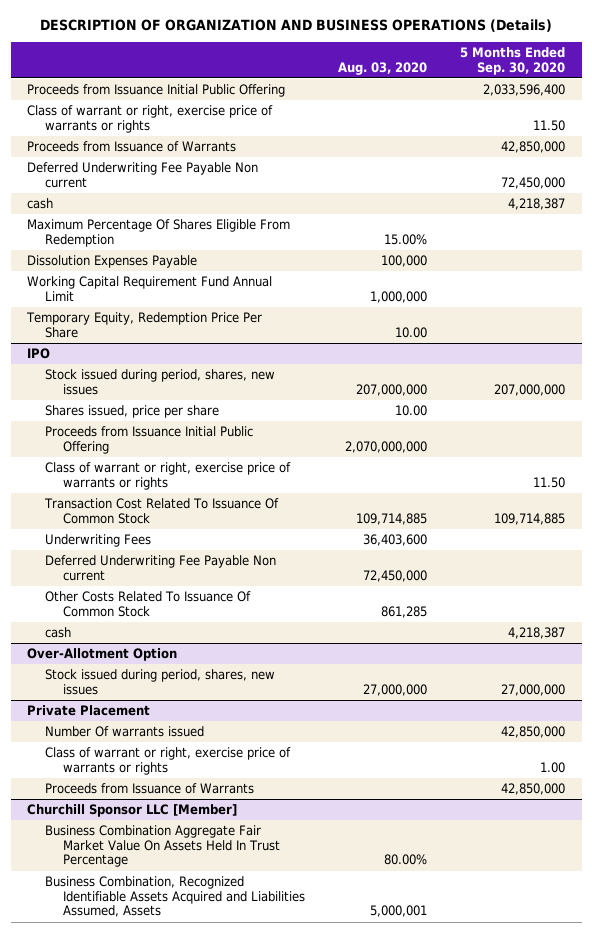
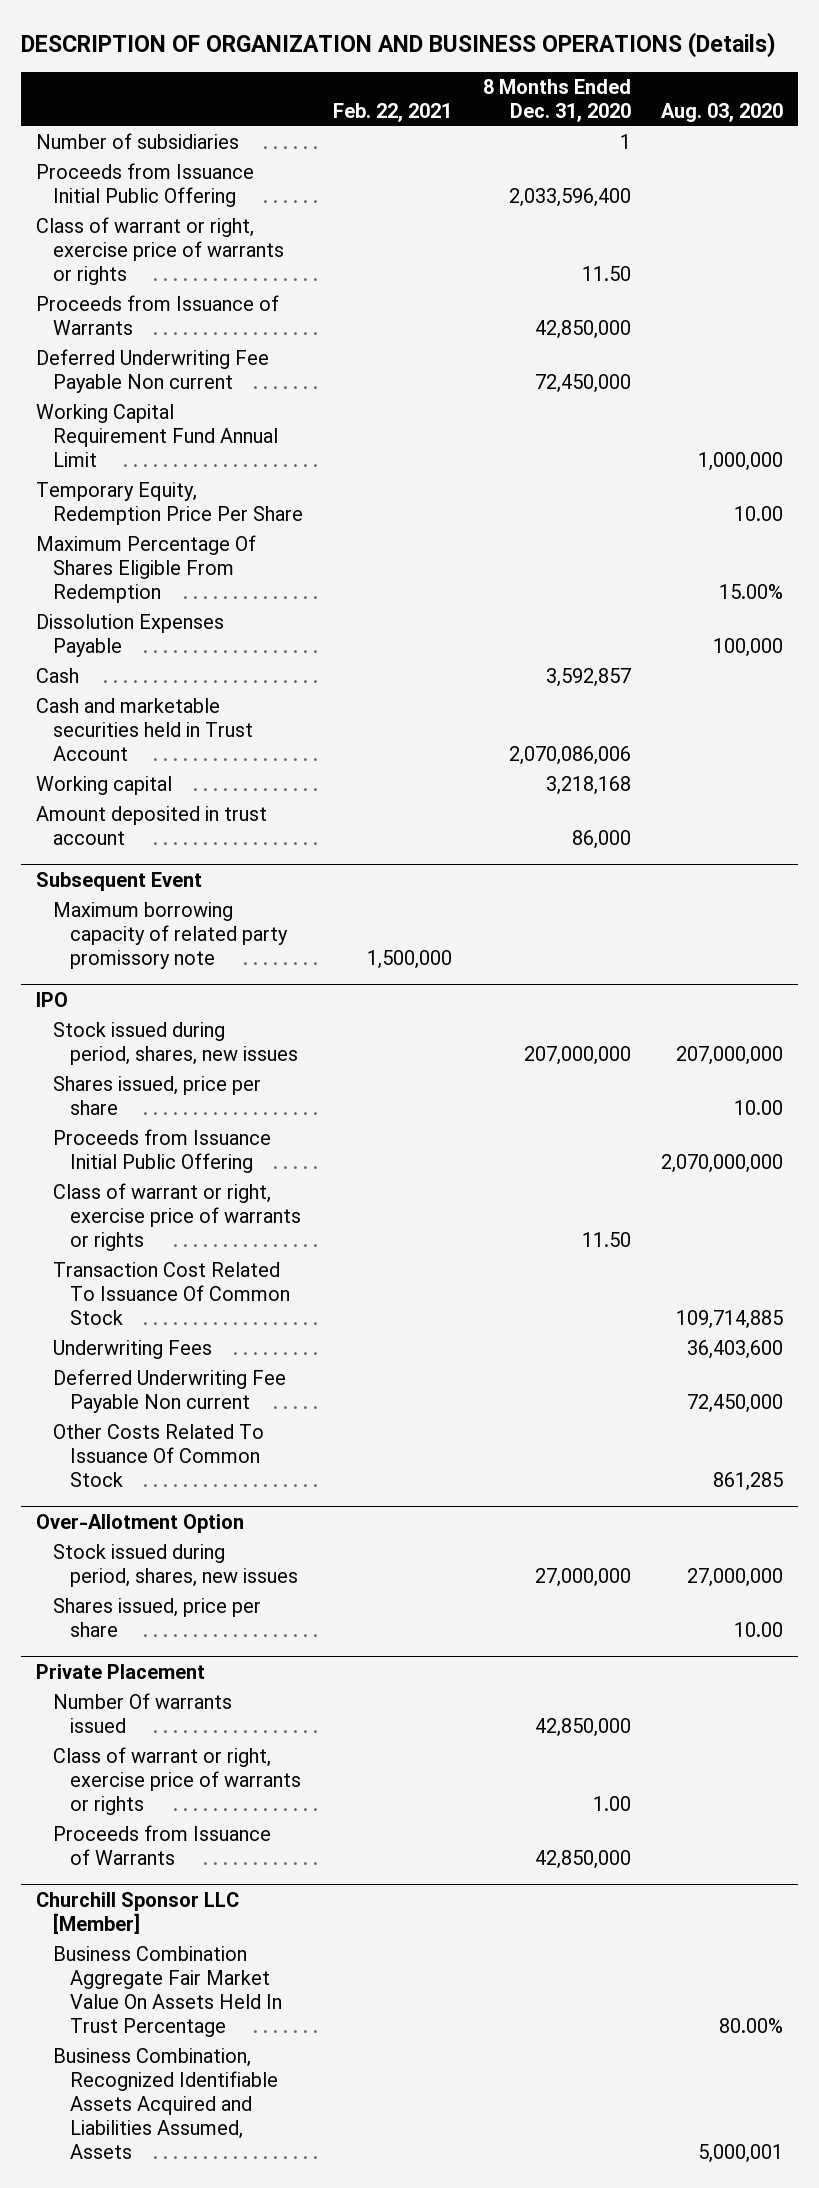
- | Aug. 03, 2020 | 5 Months Ended Sep. 30, 2020
+ | Feb. 22, 2021 | 8 Months Ended Dec. 31, 2020 | Aug. 03, 2020
+ Number of subsidiaries | | 1 |
- cash | | 4,218,387
moved down: Maximum Percentage Of Shares Eligible From Redemption | | | 15.00%
moved down: Dissolution Expenses Payable | | | 100,000
+ Cash | | 3,592,857 |
+ Cash and marketable securities held in Trust Account | | 2,070,086,006 |
+ Working capital | | 3,218,168 |
+ Amount deposited in trust account | | 86,000 |
+ Subsequent Event
+ Maximum borrowing capacity of related party promissory note | 1,500,000 | |
@ IPO
- cash | | 4,218,387
@ Over-Allotment Option
+ Shares issued, price per share | | | 10.00

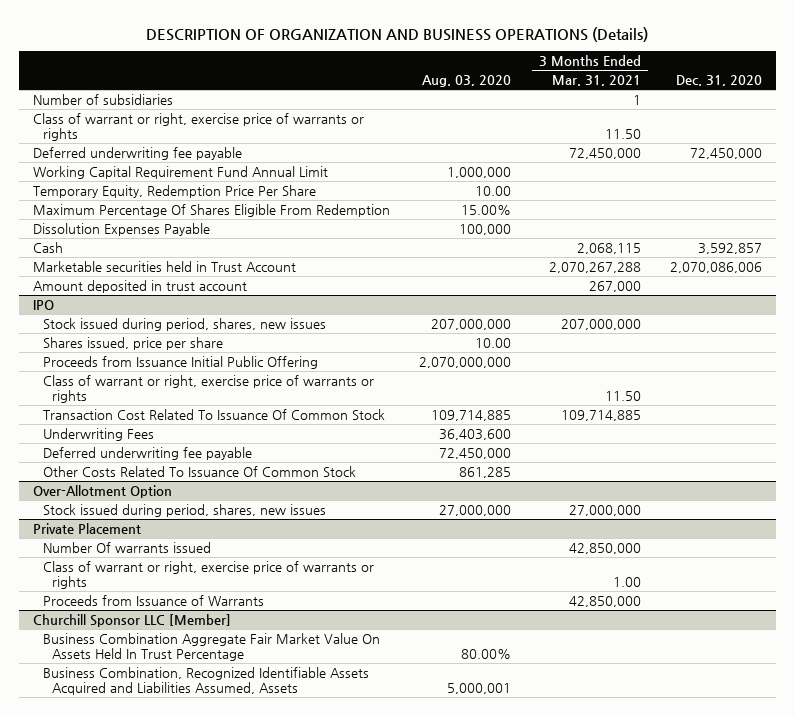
- | Feb. 22, 2021 | 8 Months Ended Dec. 31, 2020 | Aug. 03, 2020
+ | Aug. 03, 2020 | 3 Months Ended Mar. 31, 2021 | Dec. 31, 2020
- Proceeds from Issuance Initial Public Offering | | 2,033,596,400 |
- Proceeds from Issuance of Warrants | | 42,850,000 |
- Deferred Underwriting Fee Payable Non current | | 72,450,000 |
+ Deferred underwriting fee payable | | 72,450,000 | 72,450,000
- Cash and marketable securities held in Trust Account | | 2,070,086,006 |
- Working capital | | 3,218,168 |
+ Marketable securities held in Trust Account | | 2,070,267,288 | 2,070,086,006
- Subsequent Event
- Maximum borrowing capacity of related party promissory note | 1,500,000 | |
@ IPO
- Deferred Underwriting Fee Payable Non current | | | 72,450,000
+ Deferred underwriting fee payable | 72,450,000 | |
@ Over-Allotment Option
- Shares issued, price per share | | | 10.00

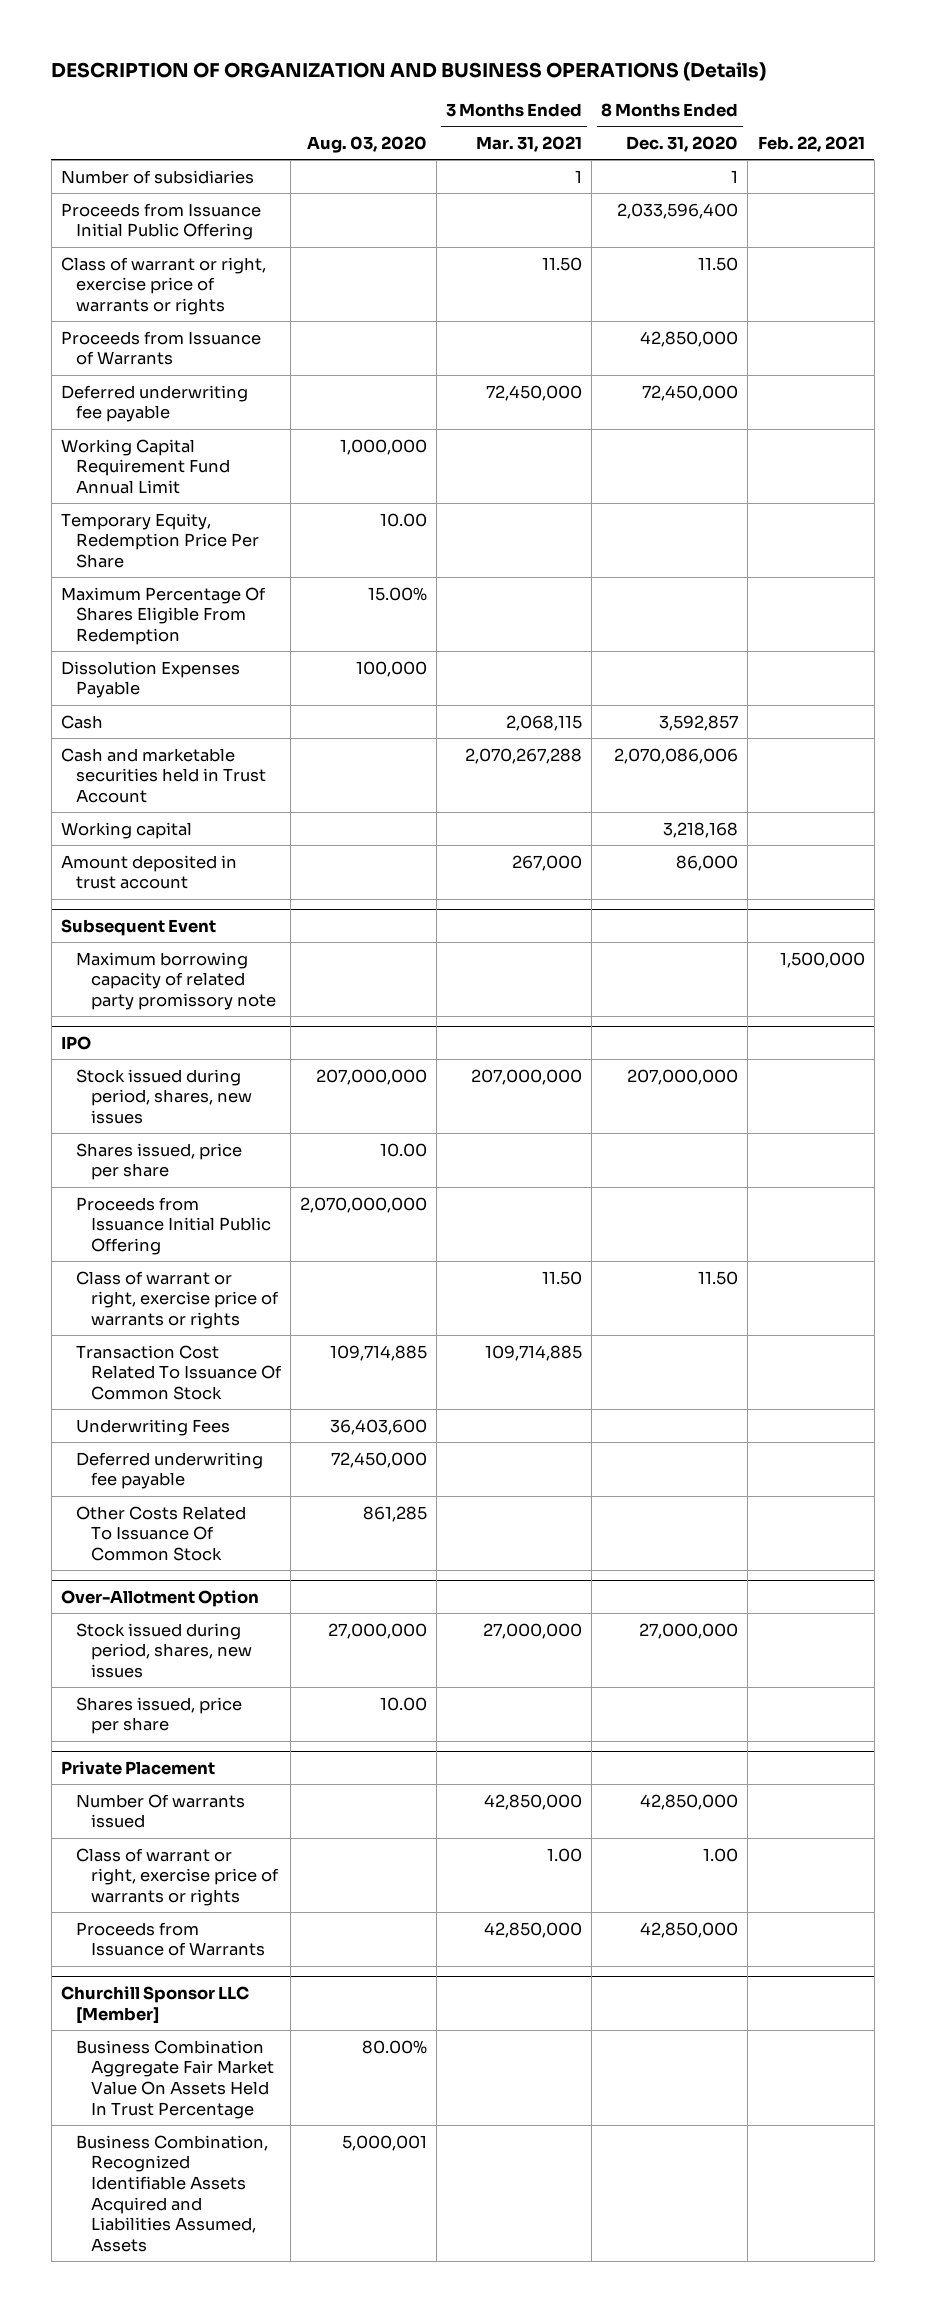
- | Aug. 03, 2020 | 3 Months Ended Mar. 31, 2021 | Dec. 31, 2020
+ | Aug. 03, 2020 | 3 Months Ended Mar. 31, 2021 | 8 Months Ended Dec. 31, 2020 | Feb. 22, 2021
+ Proceeds from Issuance Initial Public Offering | | | 2,033,596,400 |
+ Proceeds from Issuance of Warrants | | | 42,850,000 |
- Marketable securities held in Trust Account | | 2,070,267,288 | 2,070,086,006
+ Cash and marketable securities held in Trust Account | | 2,070,267,288 | 2,070,086,006 |
+ Working capital | | | 3,218,168 |
+ Subsequent Event
+ Maximum borrowing capacity of related party promissory note | | | | 1,500,000
@ Over-Allotment Option
+ Shares issued, price per share | 10.00 | | |

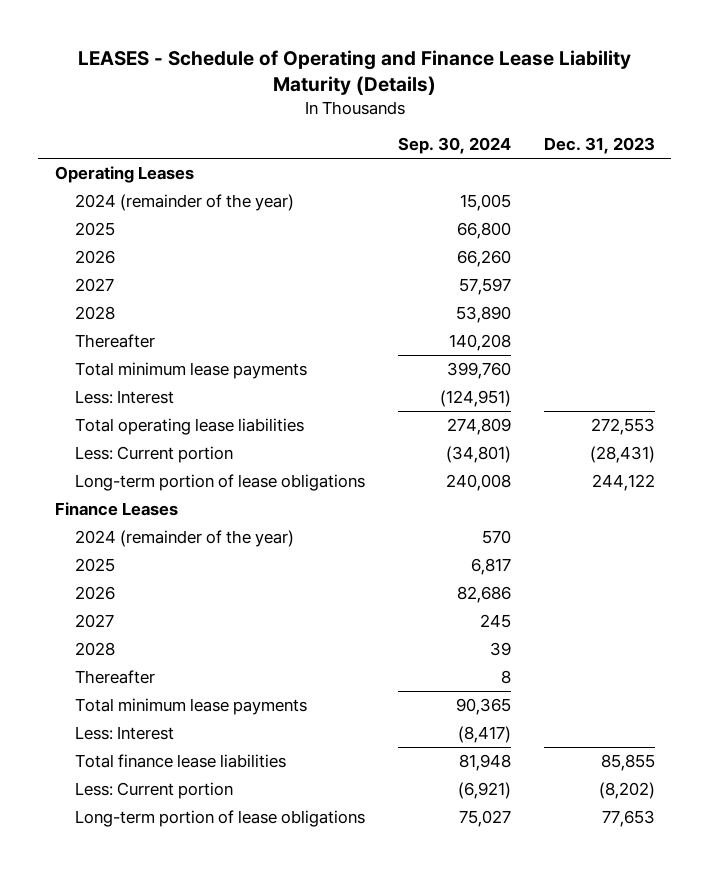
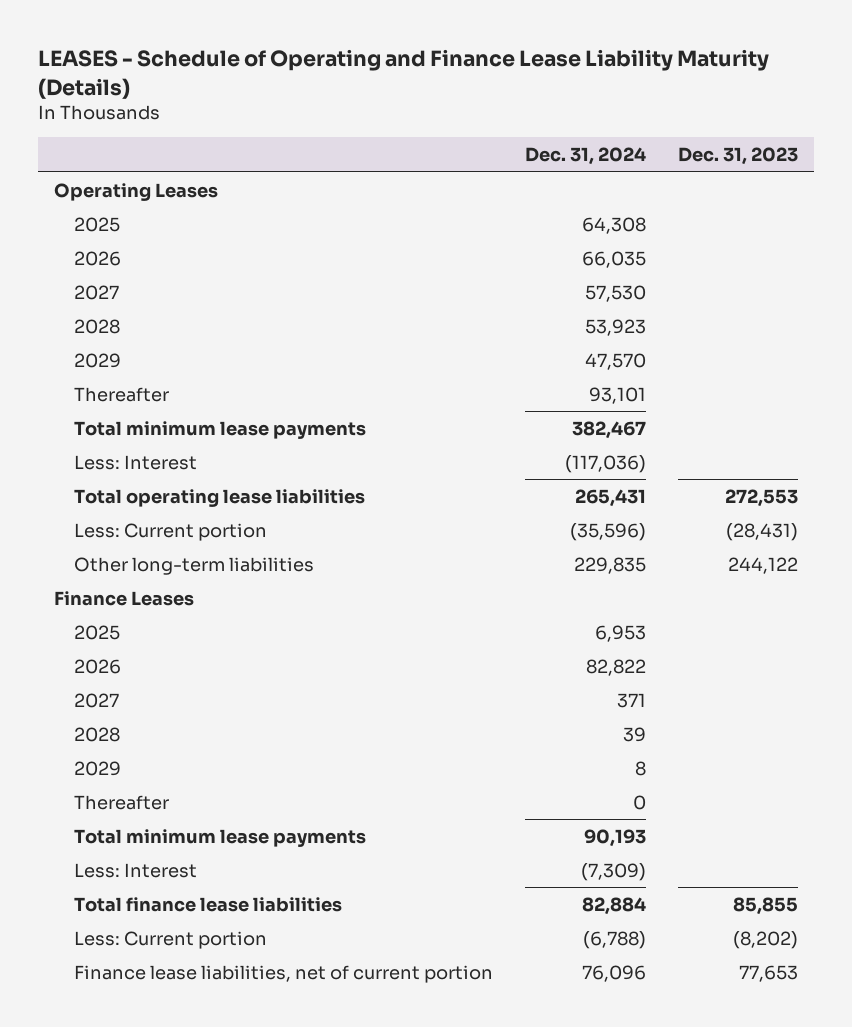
- | Sep. 30, 2024 | Dec. 31, 2023
+ | Dec. 31, 2024 | Dec. 31, 2023
- 2024 (remainder of the year) | 15,005 |
+ 2029 | 47,570 |
- Long-term portion of lease obligations | 240,008 | 244,122
+ Other long-term liabilities | 229,835 | 244,122
- 2024 (remainder of the year) | 570 |
+ 2029 | 8 |
- Long-term portion of lease obligations | 75,027 | 77,653
+ Finance lease liabilities, net of current portion | 76,096 | 77,653

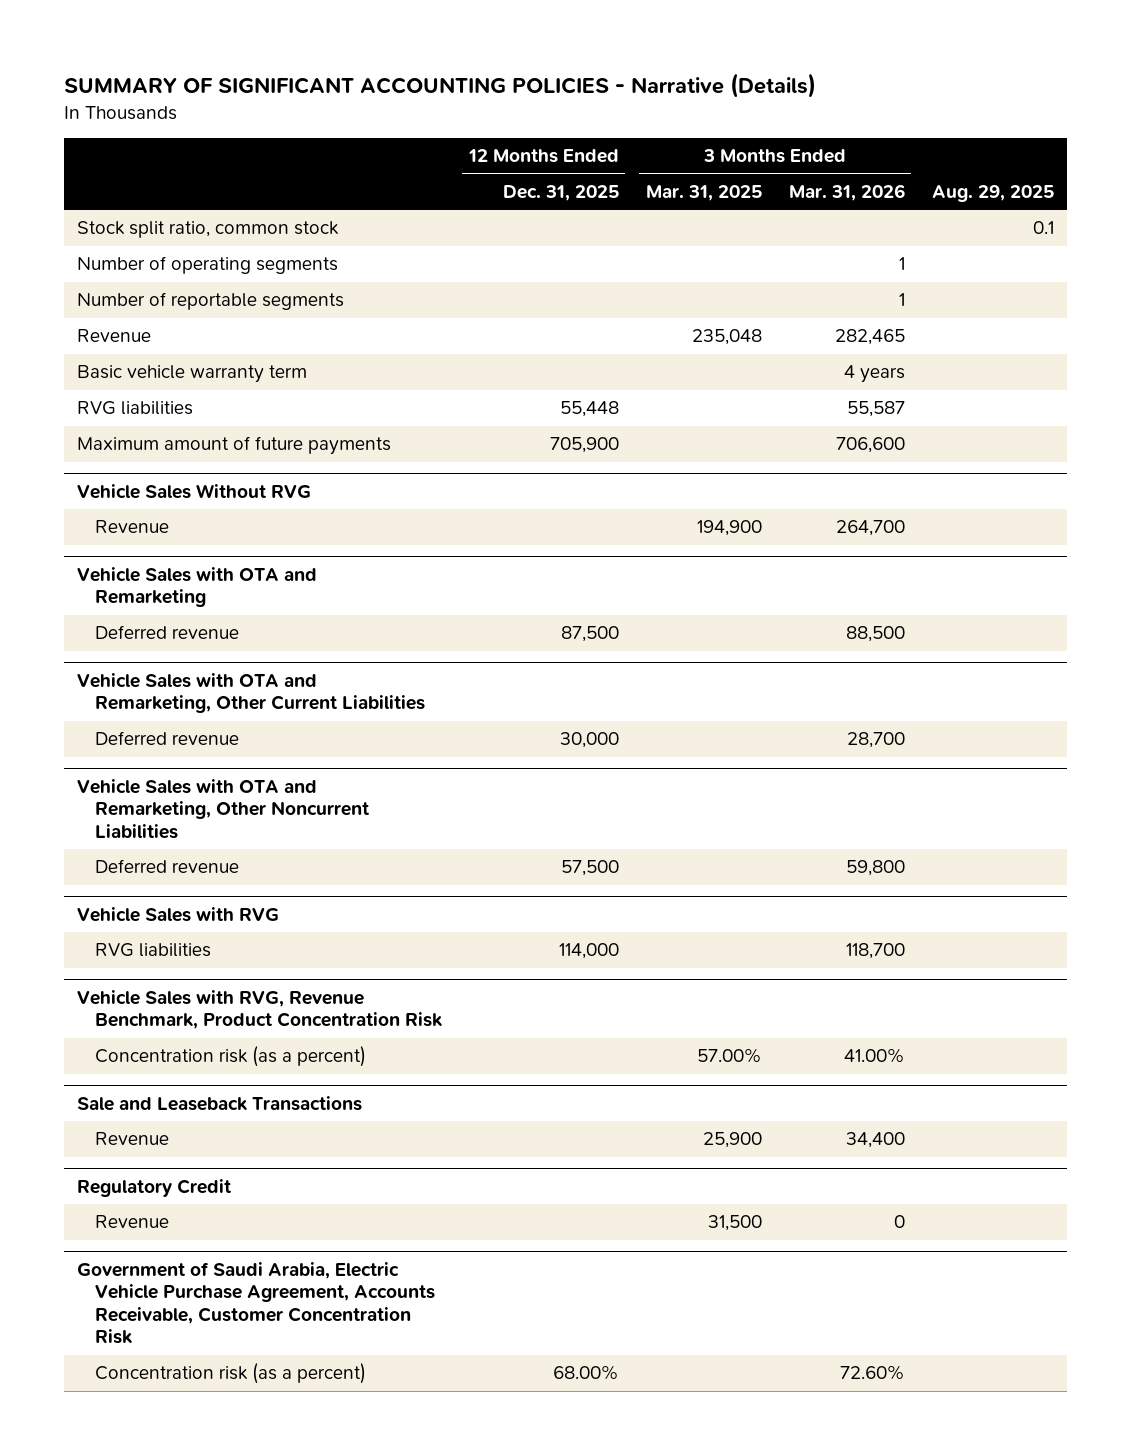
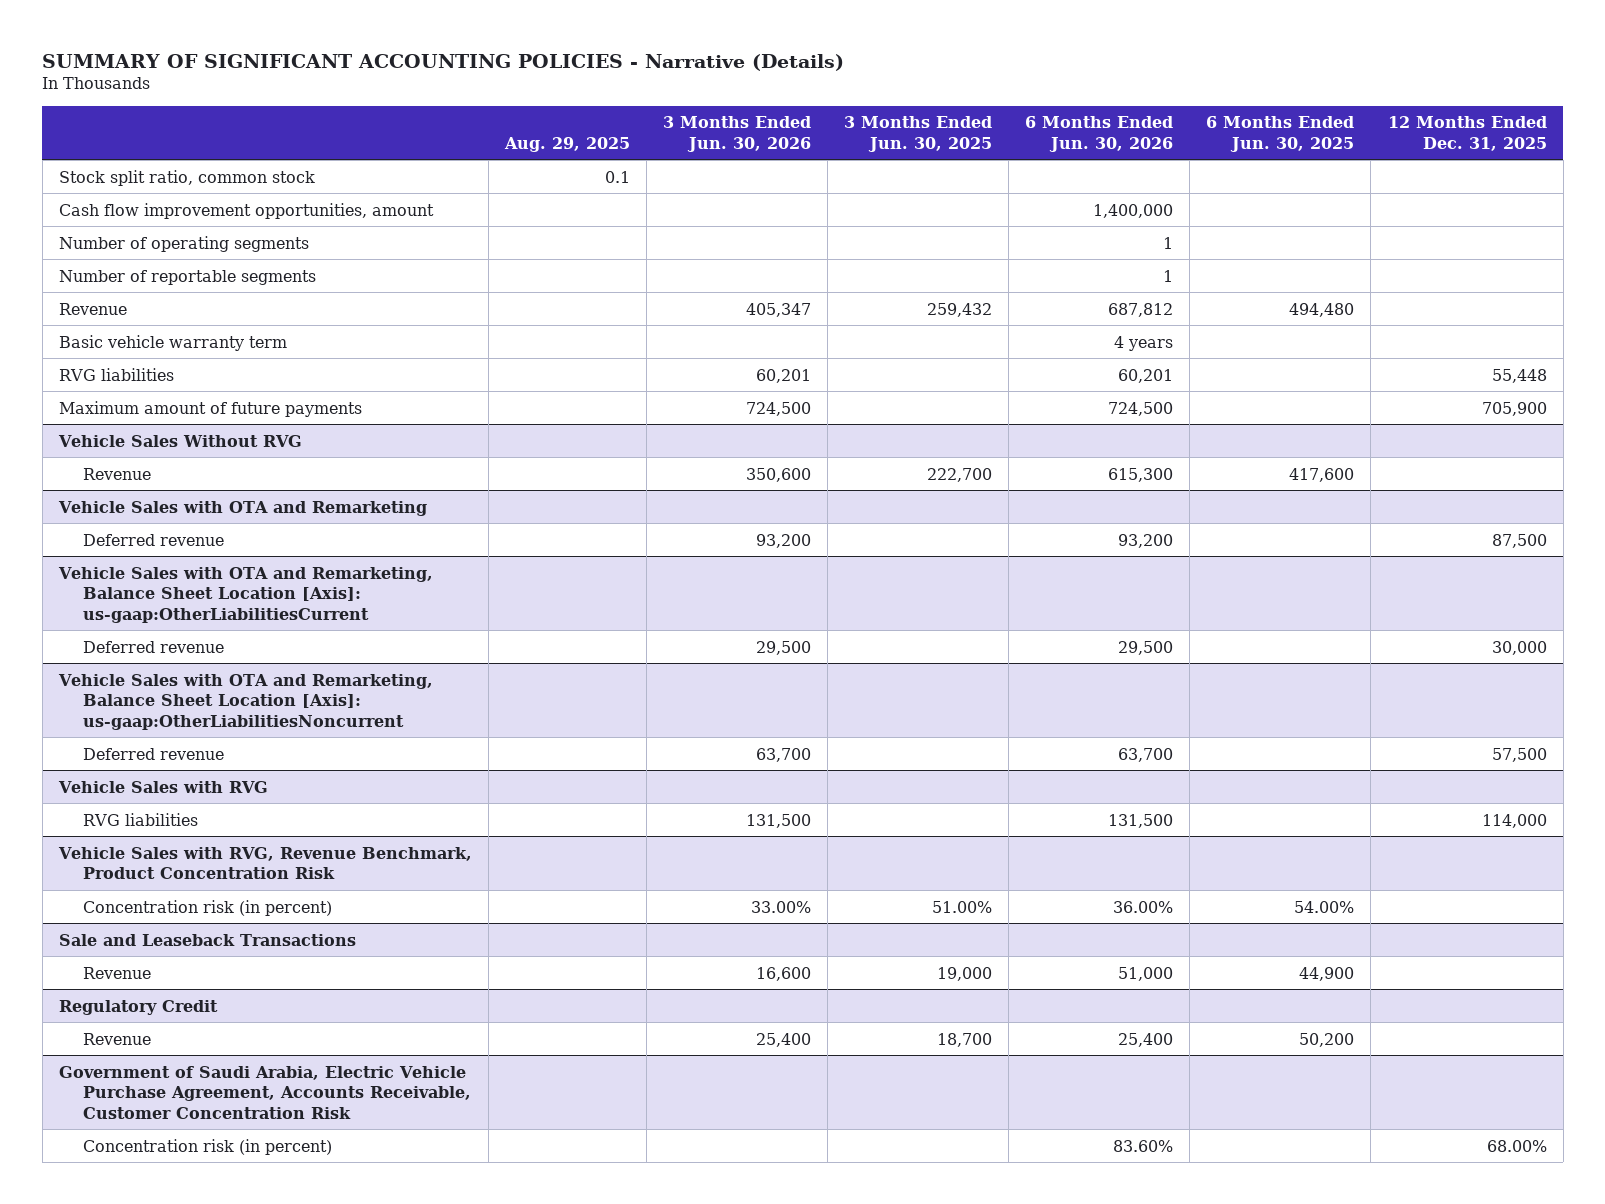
- | 12 Months Ended Dec. 31, 2025 | 3 Months Ended Mar. 31, 2025 | 3 Months Ended Mar. 31, 2026 | Aug. 29, 2025
+ | Aug. 29, 2025 | 3 Months Ended Jun. 30, 2026 | 3 Months Ended Jun. 30, 2025 | 6 Months Ended Jun. 30, 2026 | 6 Months Ended Jun. 30, 2025 | 12 Months Ended Dec. 31, 2025
+ Cash flow improvement opportunities, amount | | | | 1,400,000 | |
- Vehicle Sales with OTA and Remarketing, Other Current Liabilities
+ Vehicle Sales with OTA and Remarketing, Balance Sheet Location [Axis]: us-gaap:OtherLiabilitiesCurrent
- Vehicle Sales with OTA and Remarketing, Other Noncurrent Liabilities
+ Vehicle Sales with OTA and Remarketing, Balance Sheet Location [Axis]: us-gaap:OtherLiabilitiesNoncurrent
@ Vehicle Sales with RVG, Revenue Benchmark, Product Concentration Risk
- Concentration risk (as a percent) | | 57.00% | 41.00% |
+ Concentration risk (in percent) | | 33.00% | 51.00% | 36.00% | 54.00% |
@ Government of Saudi Arabia, Electric Vehicle Purchase Agreement, Accounts Receivable, Customer Concentration Risk
- Concentration risk (as a percent) | 68.00% | | 72.60% |
+ Concentration risk (in percent) | | | | 83.60% | | 68.00%

